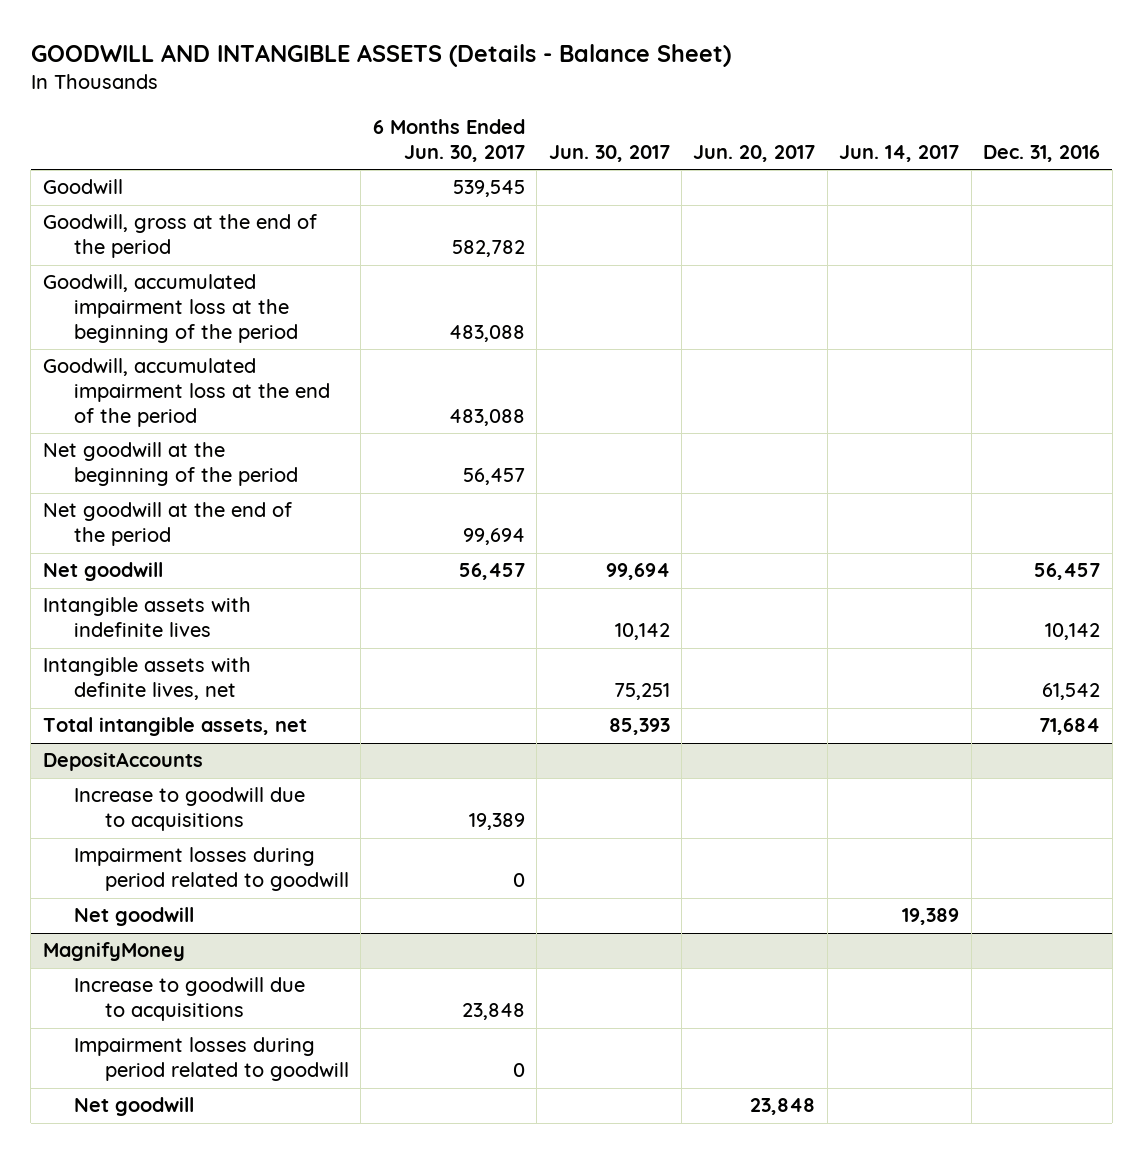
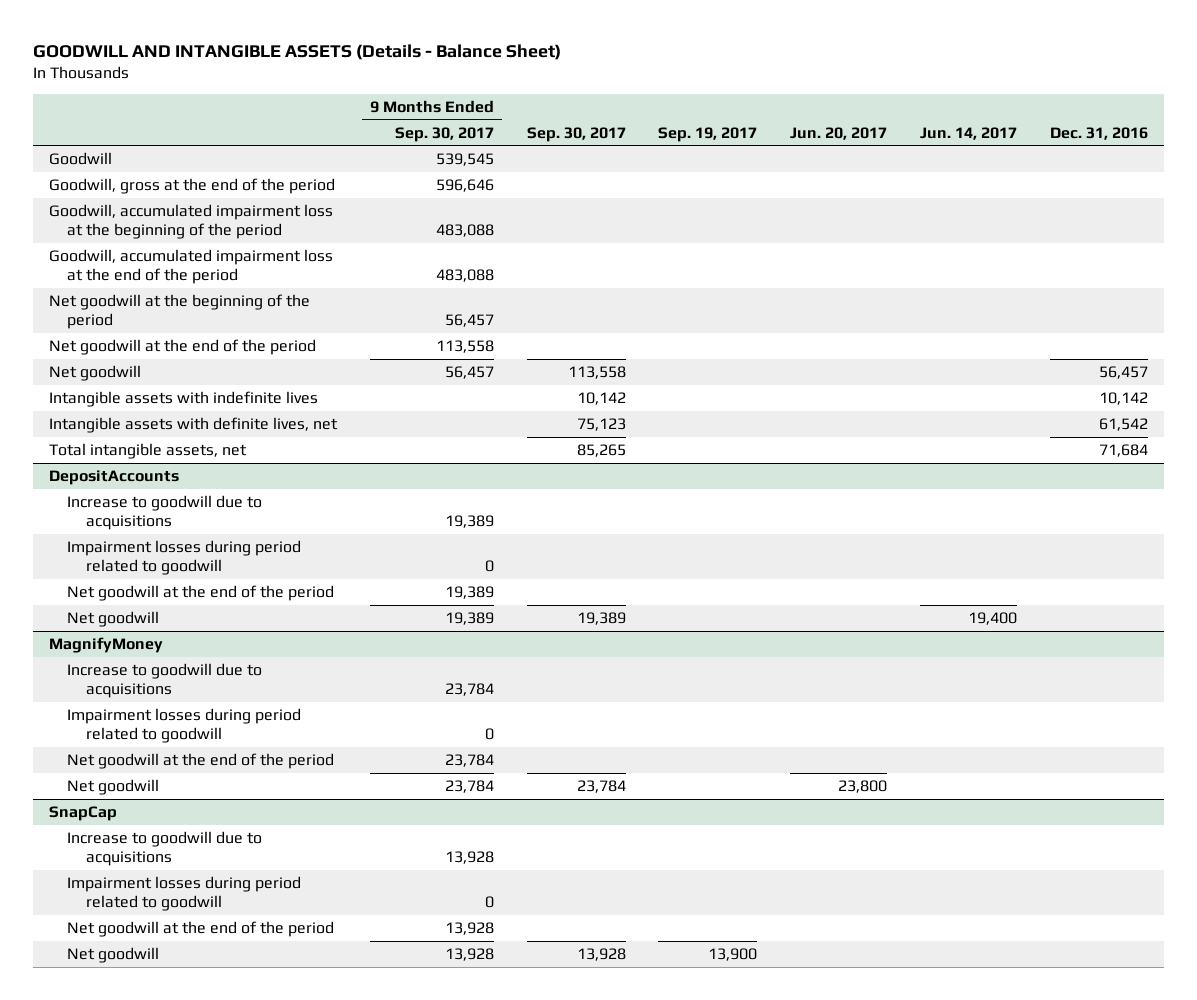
- | 6 Months Ended Jun. 30, 2017 | Jun. 30, 2017 | Jun. 20, 2017 | Jun. 14, 2017 | Dec. 31, 2016
+ | 9 Months Ended Sep. 30, 2017 | Sep. 30, 2017 | Sep. 19, 2017 | Jun. 20, 2017 | Jun. 14, 2017 | Dec. 31, 2016
@ DepositAccounts
- Net goodwill | | | | 19,389 |
+ Net goodwill at the end of the period | 19,389 | | | | |
+ Net goodwill | 19,389 | 19,389 | | | 19,400 |
@ MagnifyMoney
- Net goodwill | | | 23,848 | |
+ Net goodwill at the end of the period | 23,784 | | | | |
+ Net goodwill | 23,784 | 23,784 | | 23,800 | |
+ SnapCap
+ Increase to goodwill due to acquisitions | 13,928 | | | | |
+ Impairment losses during period related to goodwill | 0 | | | | |
+ Net goodwill at the end of the period | 13,928 | | | | |
+ Net goodwill | 13,928 | 13,928 | 13,900 | | |

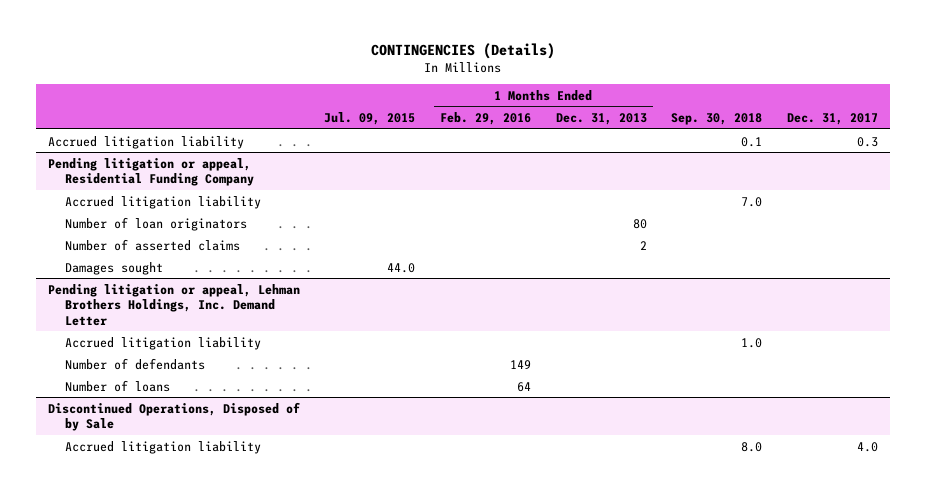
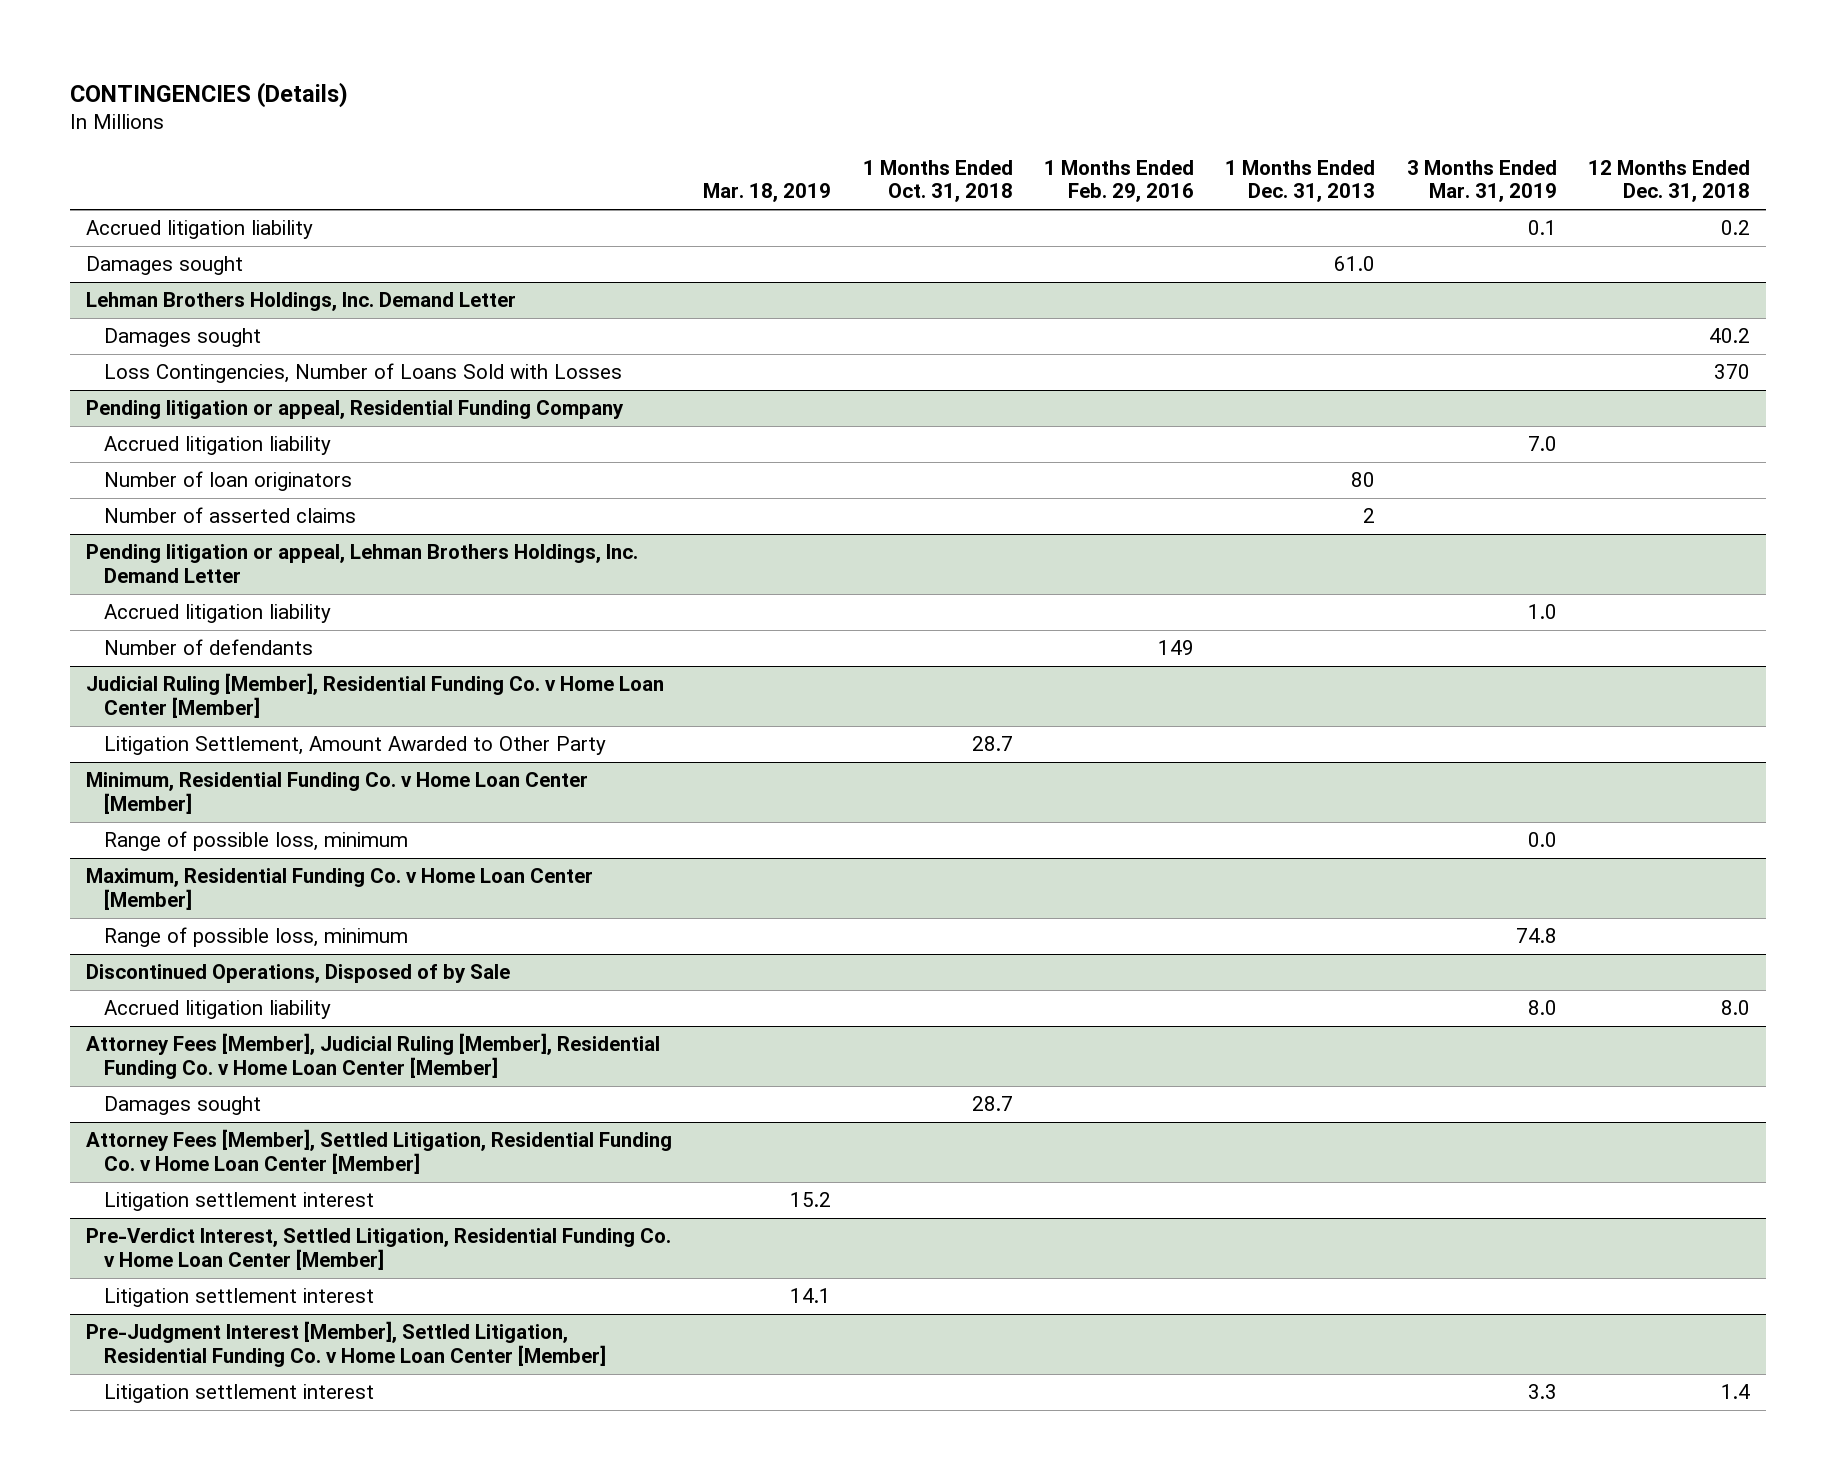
- | Jul. 09, 2015 | 1 Months Ended Feb. 29, 2016 | 1 Months Ended Dec. 31, 2013 | Sep. 30, 2018 | Dec. 31, 2017
+ | Mar. 18, 2019 | 1 Months Ended Oct. 31, 2018 | 1 Months Ended Feb. 29, 2016 | 1 Months Ended Dec. 31, 2013 | 3 Months Ended Mar. 31, 2019 | 12 Months Ended Dec. 31, 2018
+ Damages sought | | | | 61.0 | |
+ Lehman Brothers Holdings, Inc. Demand Letter
+ Damages sought | | | | | | 40.2
+ Loss Contingencies, Number of Loans Sold with Losses | | | | | | 370
@ Pending litigation or appeal, Residential Funding Company
- Damages sought | 44.0 | | | |
@ Pending litigation or appeal, Lehman Brothers Holdings, Inc. Demand Letter
- Number of loans | | 64 | | |
+ Judicial Ruling [Member], Residential Funding Co. v Home Loan Center [Member]
+ Litigation Settlement, Amount Awarded to Other Party | | 28.7 | | | |
+ Minimum, Residential Funding Co. v Home Loan Center [Member]
+ Range of possible loss, minimum | | | | | 0.0 |
+ Maximum, Residential Funding Co. v Home Loan Center [Member]
+ Range of possible loss, minimum | | | | | 74.8 |
+ Attorney Fees [Member], Judicial Ruling [Member], Residential Funding Co. v Home Loan Center [Member]
+ Damages sought | | 28.7 | | | |
+ Attorney Fees [Member], Settled Litigation, Residential Funding Co. v Home Loan Center [Member]
+ Litigation settlement interest | 15.2 | | | | |
+ Pre-Verdict Interest, Settled Litigation, Residential Funding Co. v Home Loan Center [Member]
+ Litigation settlement interest | 14.1 | | | | |
+ Pre-Judgment Interest [Member], Settled Litigation, Residential Funding Co. v Home Loan Center [Member]
+ Litigation settlement interest | | | | | 3.3 | 1.4

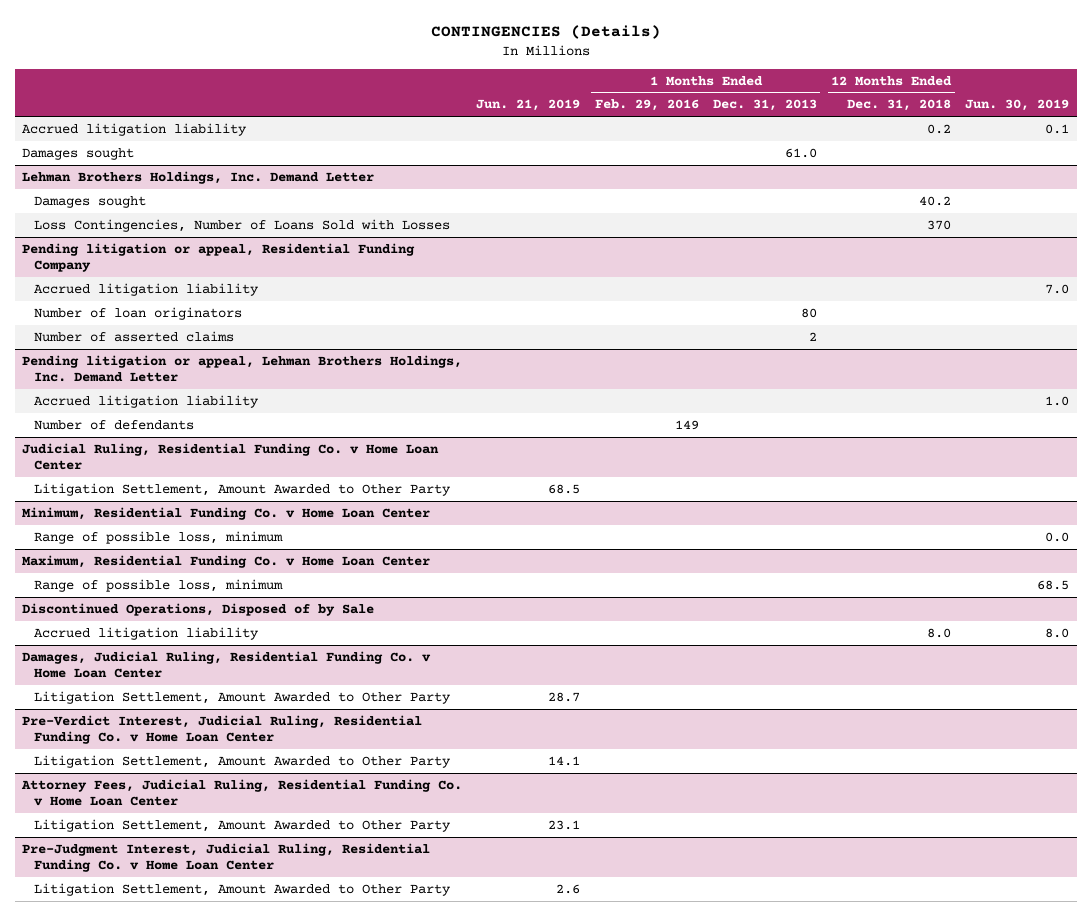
- | Mar. 18, 2019 | 1 Months Ended Oct. 31, 2018 | 1 Months Ended Feb. 29, 2016 | 1 Months Ended Dec. 31, 2013 | 3 Months Ended Mar. 31, 2019 | 12 Months Ended Dec. 31, 2018
+ | Jun. 21, 2019 | 1 Months Ended Feb. 29, 2016 | 1 Months Ended Dec. 31, 2013 | 12 Months Ended Dec. 31, 2018 | Jun. 30, 2019
- Judicial Ruling [Member], Residential Funding Co. v Home Loan Center [Member]
+ Judicial Ruling, Residential Funding Co. v Home Loan Center
- Minimum, Residential Funding Co. v Home Loan Center [Member]
+ Minimum, Residential Funding Co. v Home Loan Center
- Maximum, Residential Funding Co. v Home Loan Center [Member]
+ Maximum, Residential Funding Co. v Home Loan Center
- Attorney Fees [Member], Judicial Ruling [Member], Residential Funding Co. v Home Loan Center [Member]
- Damages sought | | 28.7 | | | |
- Attorney Fees [Member], Settled Litigation, Residential Funding Co. v Home Loan Center [Member]
- Litigation settlement interest | 15.2 | | | | |
- Pre-Verdict Interest, Settled Litigation, Residential Funding Co. v Home Loan Center [Member]
- Litigation settlement interest | 14.1 | | | | |
- Pre-Judgment Interest [Member], Settled Litigation, Residential Funding Co. v Home Loan Center [Member]
- Litigation settlement interest | | | | | 3.3 | 1.4
+ Damages, Judicial Ruling, Residential Funding Co. v Home Loan Center
+ Litigation Settlement, Amount Awarded to Other Party | 28.7 | | | |
+ Pre-Verdict Interest, Judicial Ruling, Residential Funding Co. v Home Loan Center
+ Litigation Settlement, Amount Awarded to Other Party | 14.1 | | | |
+ Attorney Fees, Judicial Ruling, Residential Funding Co. v Home Loan Center
+ Litigation Settlement, Amount Awarded to Other Party | 23.1 | | | |
+ Pre-Judgment Interest, Judicial Ruling, Residential Funding Co. v Home Loan Center
+ Litigation Settlement, Amount Awarded to Other Party | 2.6 | | | |

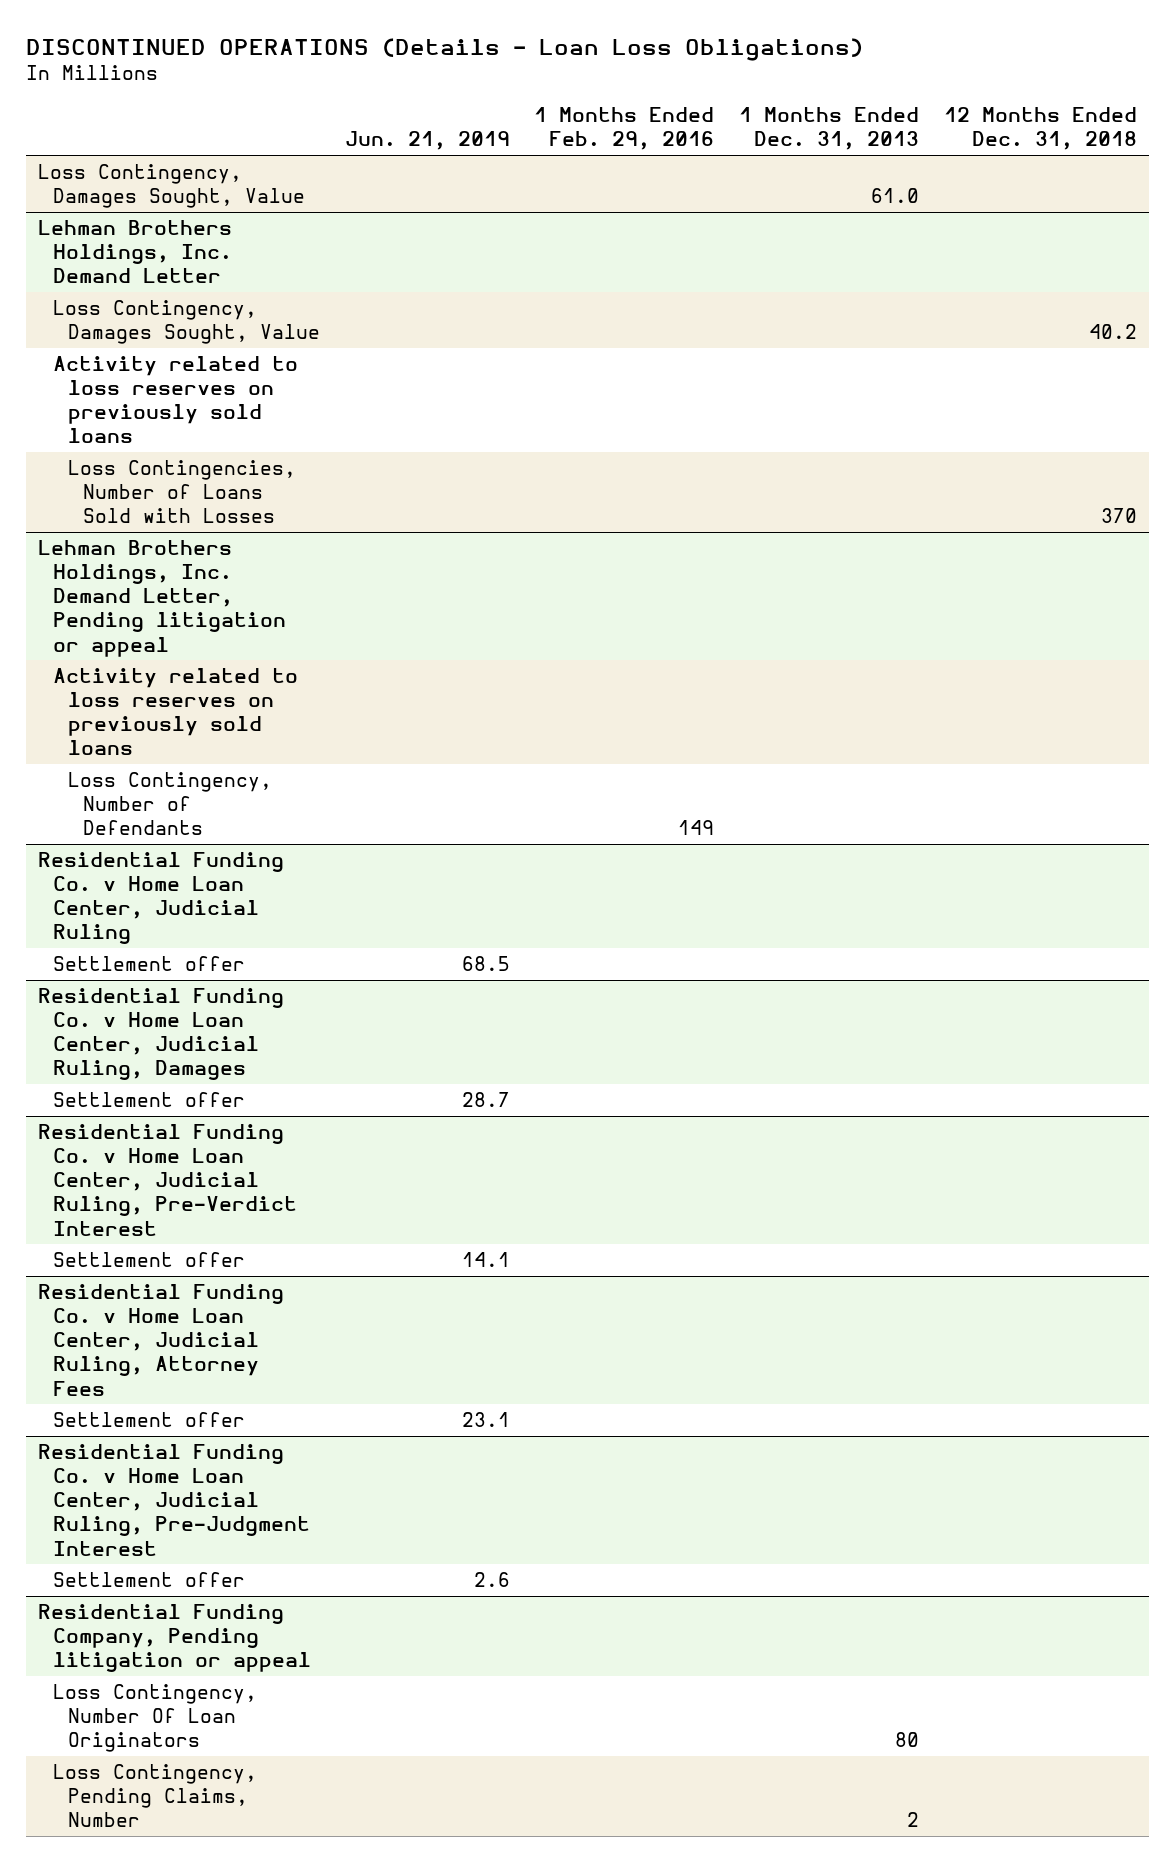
- CONTINGENCIES (Details)
+ DISCONTINUED OPERATIONS (Details - Loan Loss Obligations)
- | Jun. 21, 2019 | 1 Months Ended Feb. 29, 2016 | 1 Months Ended Dec. 31, 2013 | 12 Months Ended Dec. 31, 2018 | Jun. 30, 2019
+ | Jun. 21, 2019 | 1 Months Ended Feb. 29, 2016 | 1 Months Ended Dec. 31, 2013 | 12 Months Ended Dec. 31, 2018
- Accrued litigation liability | | | | 0.2 | 0.1
- Damages sought | | | 61.0 | |
+ Loss Contingency, Damages Sought, Value | | | 61.0 |
@ Lehman Brothers Holdings, Inc. Demand Letter
- Damages sought | | | | 40.2 |
+ Loss Contingency, Damages Sought, Value | | | | 40.2
+ Activity related to loss reserves on previously sold loans
- Pending litigation or appeal, Residential Funding Company
- Accrued litigation liability | | | | | 7.0
- Number of loan originators | | | 80 | |
- Number of asserted claims | | | 2 | |
- Pending litigation or appeal, Lehman Brothers Holdings, Inc. Demand Letter
- Accrued litigation liability | | | | | 1.0
- Number of defendants | | 149 | | |
- Judicial Ruling, Residential Funding Co. v Home Loan Center
- Litigation Settlement, Amount Awarded to Other Party | 68.5 | | | |
- Minimum, Residential Funding Co. v Home Loan Center
- Range of possible loss, minimum | | | | | 0.0
- Maximum, Residential Funding Co. v Home Loan Center
- Range of possible loss, minimum | | | | | 68.5
- Discontinued Operations, Disposed of by Sale
- Accrued litigation liability | | | | 8.0 | 8.0
- Damages, Judicial Ruling, Residential Funding Co. v Home Loan Center
- Litigation Settlement, Amount Awarded to Other Party | 28.7 | | | |
- Pre-Verdict Interest, Judicial Ruling, Residential Funding Co. v Home Loan Center
- Litigation Settlement, Amount Awarded to Other Party | 14.1 | | | |
- Attorney Fees, Judicial Ruling, Residential Funding Co. v Home Loan Center
- Litigation Settlement, Amount Awarded to Other Party | 23.1 | | | |
- Pre-Judgment Interest, Judicial Ruling, Residential Funding Co. v Home Loan Center
- Litigation Settlement, Amount Awarded to Other Party | 2.6 | | | |
+ Lehman Brothers Holdings, Inc. Demand Letter, Pending litigation or appeal
+ Activity related to loss reserves on previously sold loans
+ Loss Contingency, Number of Defendants | | 149 | |
+ Residential Funding Co. v Home Loan Center, Judicial Ruling
+ Settlement offer | 68.5 | | |
+ Residential Funding Co. v Home Loan Center, Judicial Ruling, Damages
+ Settlement offer | 28.7 | | |
+ Residential Funding Co. v Home Loan Center, Judicial Ruling, Pre-Verdict Interest
+ Settlement offer | 14.1 | | |
+ Residential Funding Co. v Home Loan Center, Judicial Ruling, Attorney Fees
+ Settlement offer | 23.1 | | |
+ Residential Funding Co. v Home Loan Center, Judicial Ruling, Pre-Judgment Interest
+ Settlement offer | 2.6 | | |
+ Residential Funding Company, Pending litigation or appeal
+ Loss Contingency, Number Of Loan Originators | | | 80 |
+ Loss Contingency, Pending Claims, Number | | | 2 |

